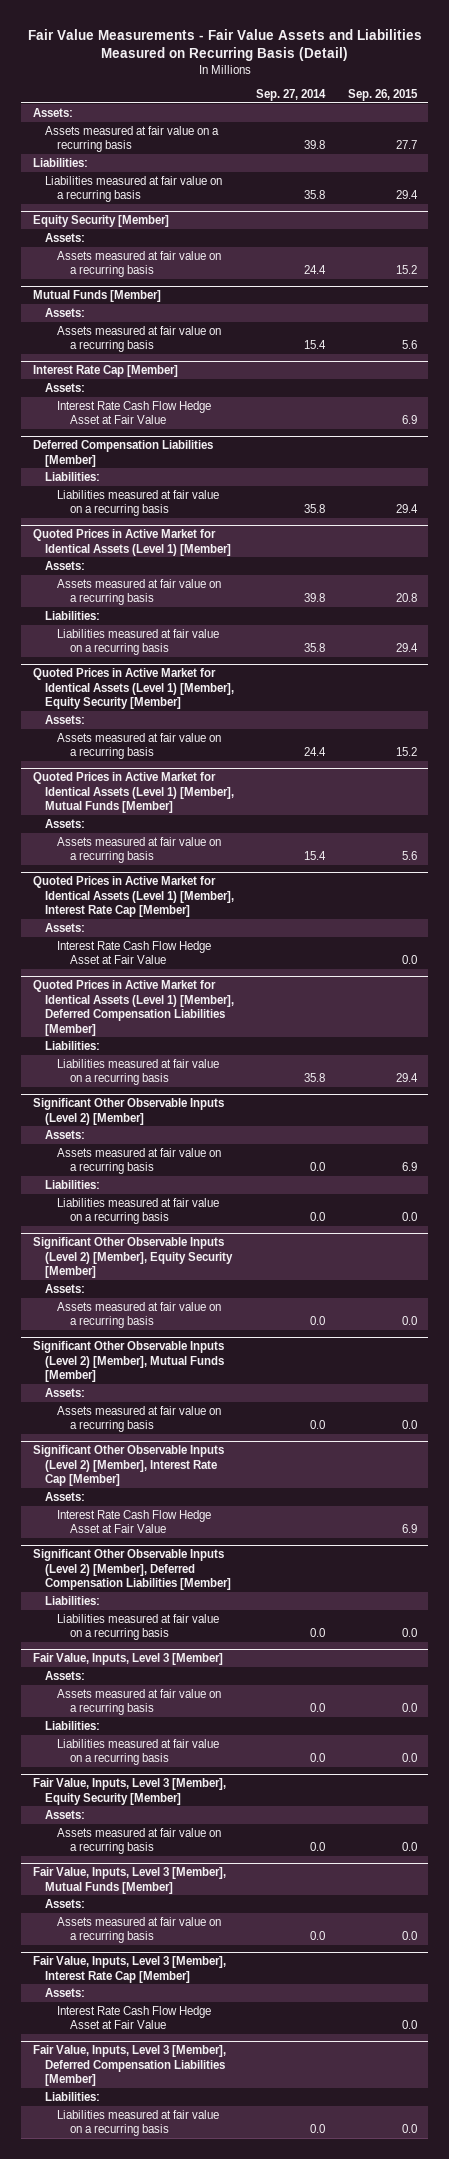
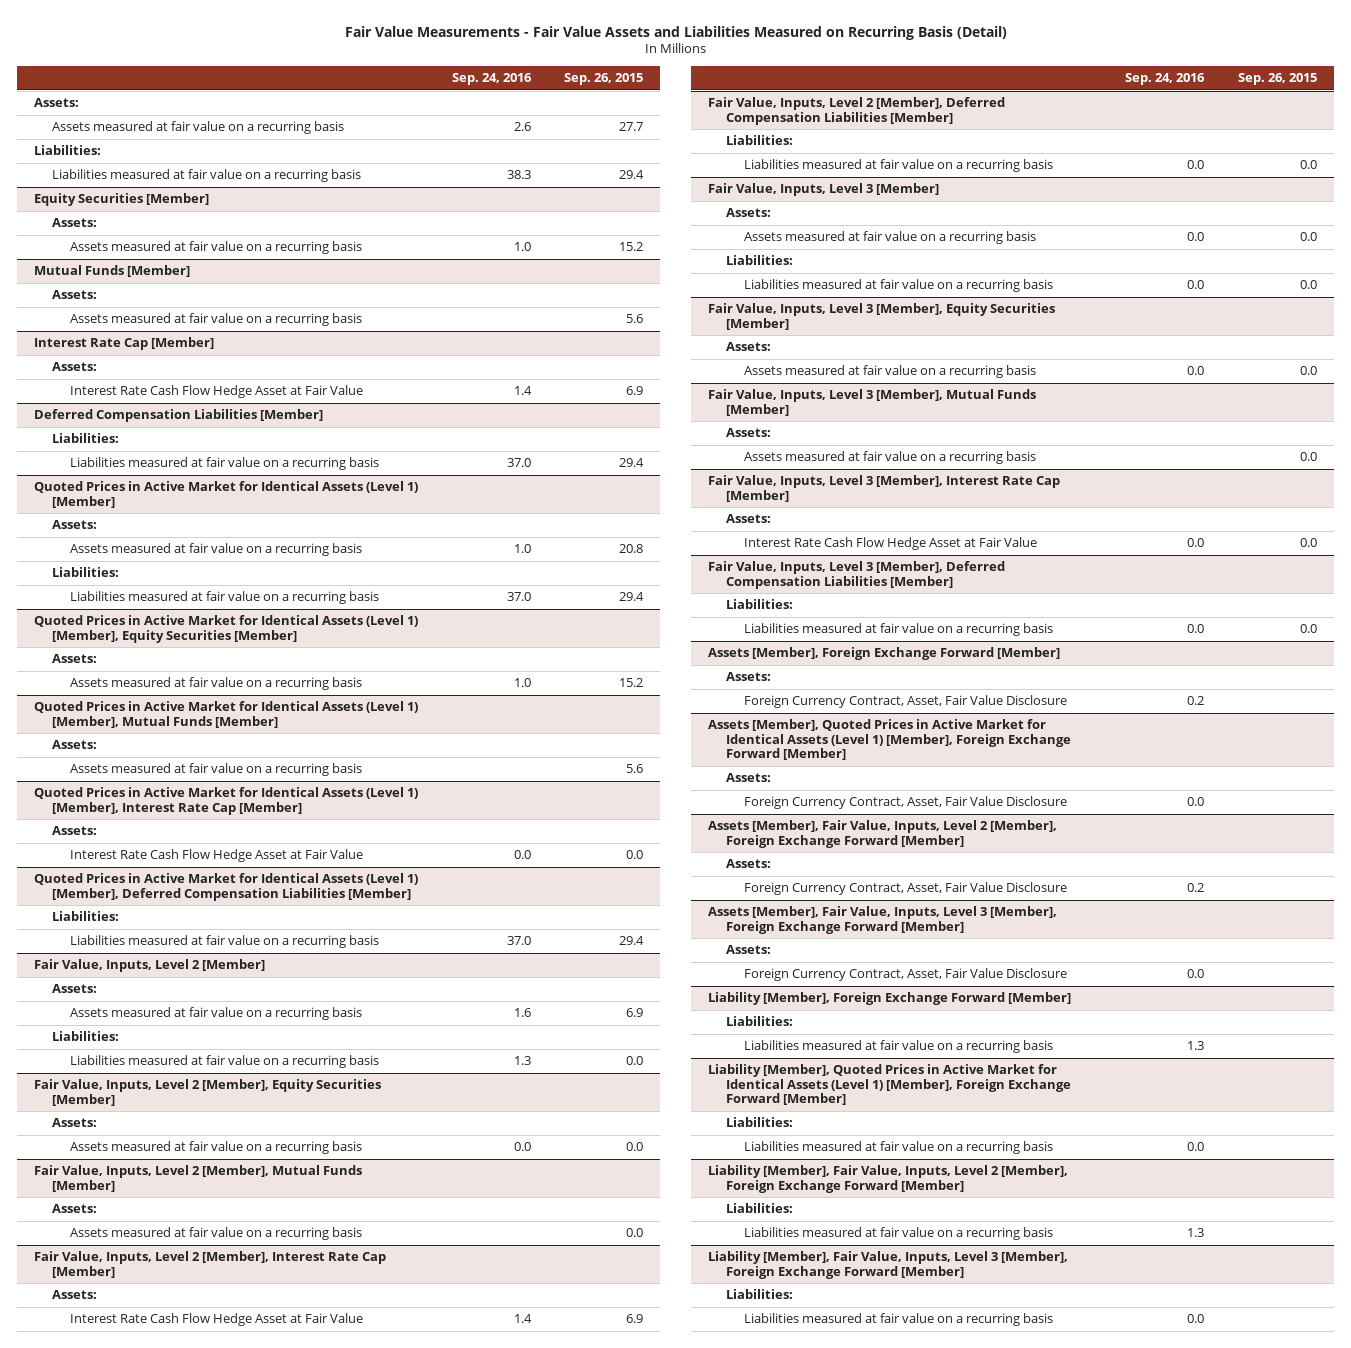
- | Sep. 27, 2014 | Sep. 26, 2015
+ | Sep. 24, 2016 | Sep. 26, 2015
- Equity Security [Member]
+ Equity Securities [Member]
- Quoted Prices in Active Market for Identical Assets (Level 1) [Member], Equity Security [Member]
+ Quoted Prices in Active Market for Identical Assets (Level 1) [Member], Equity Securities [Member]
- Significant Other Observable Inputs (Level 2) [Member]
+ Fair Value, Inputs, Level 2 [Member]
- Significant Other Observable Inputs (Level 2) [Member], Equity Security [Member]
+ Fair Value, Inputs, Level 2 [Member], Equity Securities [Member]
- Significant Other Observable Inputs (Level 2) [Member], Mutual Funds [Member]
+ Fair Value, Inputs, Level 2 [Member], Mutual Funds [Member]
- Significant Other Observable Inputs (Level 2) [Member], Interest Rate Cap [Member]
+ Fair Value, Inputs, Level 2 [Member], Interest Rate Cap [Member]
- Significant Other Observable Inputs (Level 2) [Member], Deferred Compensation Liabilities [Member]
+ Fair Value, Inputs, Level 2 [Member], Deferred Compensation Liabilities [Member]
- Fair Value, Inputs, Level 3 [Member], Equity Security [Member]
+ Fair Value, Inputs, Level 3 [Member], Equity Securities [Member]
+ Assets [Member], Foreign Exchange Forward [Member]
+ Assets:
+ Foreign Currency Contract, Asset, Fair Value Disclosure | 0.2 |
+ Assets [Member], Quoted Prices in Active Market for Identical Assets (Level 1) [Member], Foreign Exchange Forward [Member]
+ Assets:
+ Foreign Currency Contract, Asset, Fair Value Disclosure | 0.0 |
+ Assets [Member], Fair Value, Inputs, Level 2 [Member], Foreign Exchange Forward [Member]
+ Assets:
+ Foreign Currency Contract, Asset, Fair Value Disclosure | 0.2 |
+ Assets [Member], Fair Value, Inputs, Level 3 [Member], Foreign Exchange Forward [Member]
+ Assets:
+ Foreign Currency Contract, Asset, Fair Value Disclosure | 0.0 |
+ Liability [Member], Foreign Exchange Forward [Member]
+ Liabilities:
+ Liabilities measured at fair value on a recurring basis | 1.3 |
+ Liability [Member], Quoted Prices in Active Market for Identical Assets (Level 1) [Member], Foreign Exchange Forward [Member]
+ Liabilities:
+ Liabilities measured at fair value on a recurring basis | 0.0 |
+ Liability [Member], Fair Value, Inputs, Level 2 [Member], Foreign Exchange Forward [Member]
+ Liabilities:
+ Liabilities measured at fair value on a recurring basis | 1.3 |
+ Liability [Member], Fair Value, Inputs, Level 3 [Member], Foreign Exchange Forward [Member]
+ Liabilities:
+ Liabilities measured at fair value on a recurring basis | 0.0 |

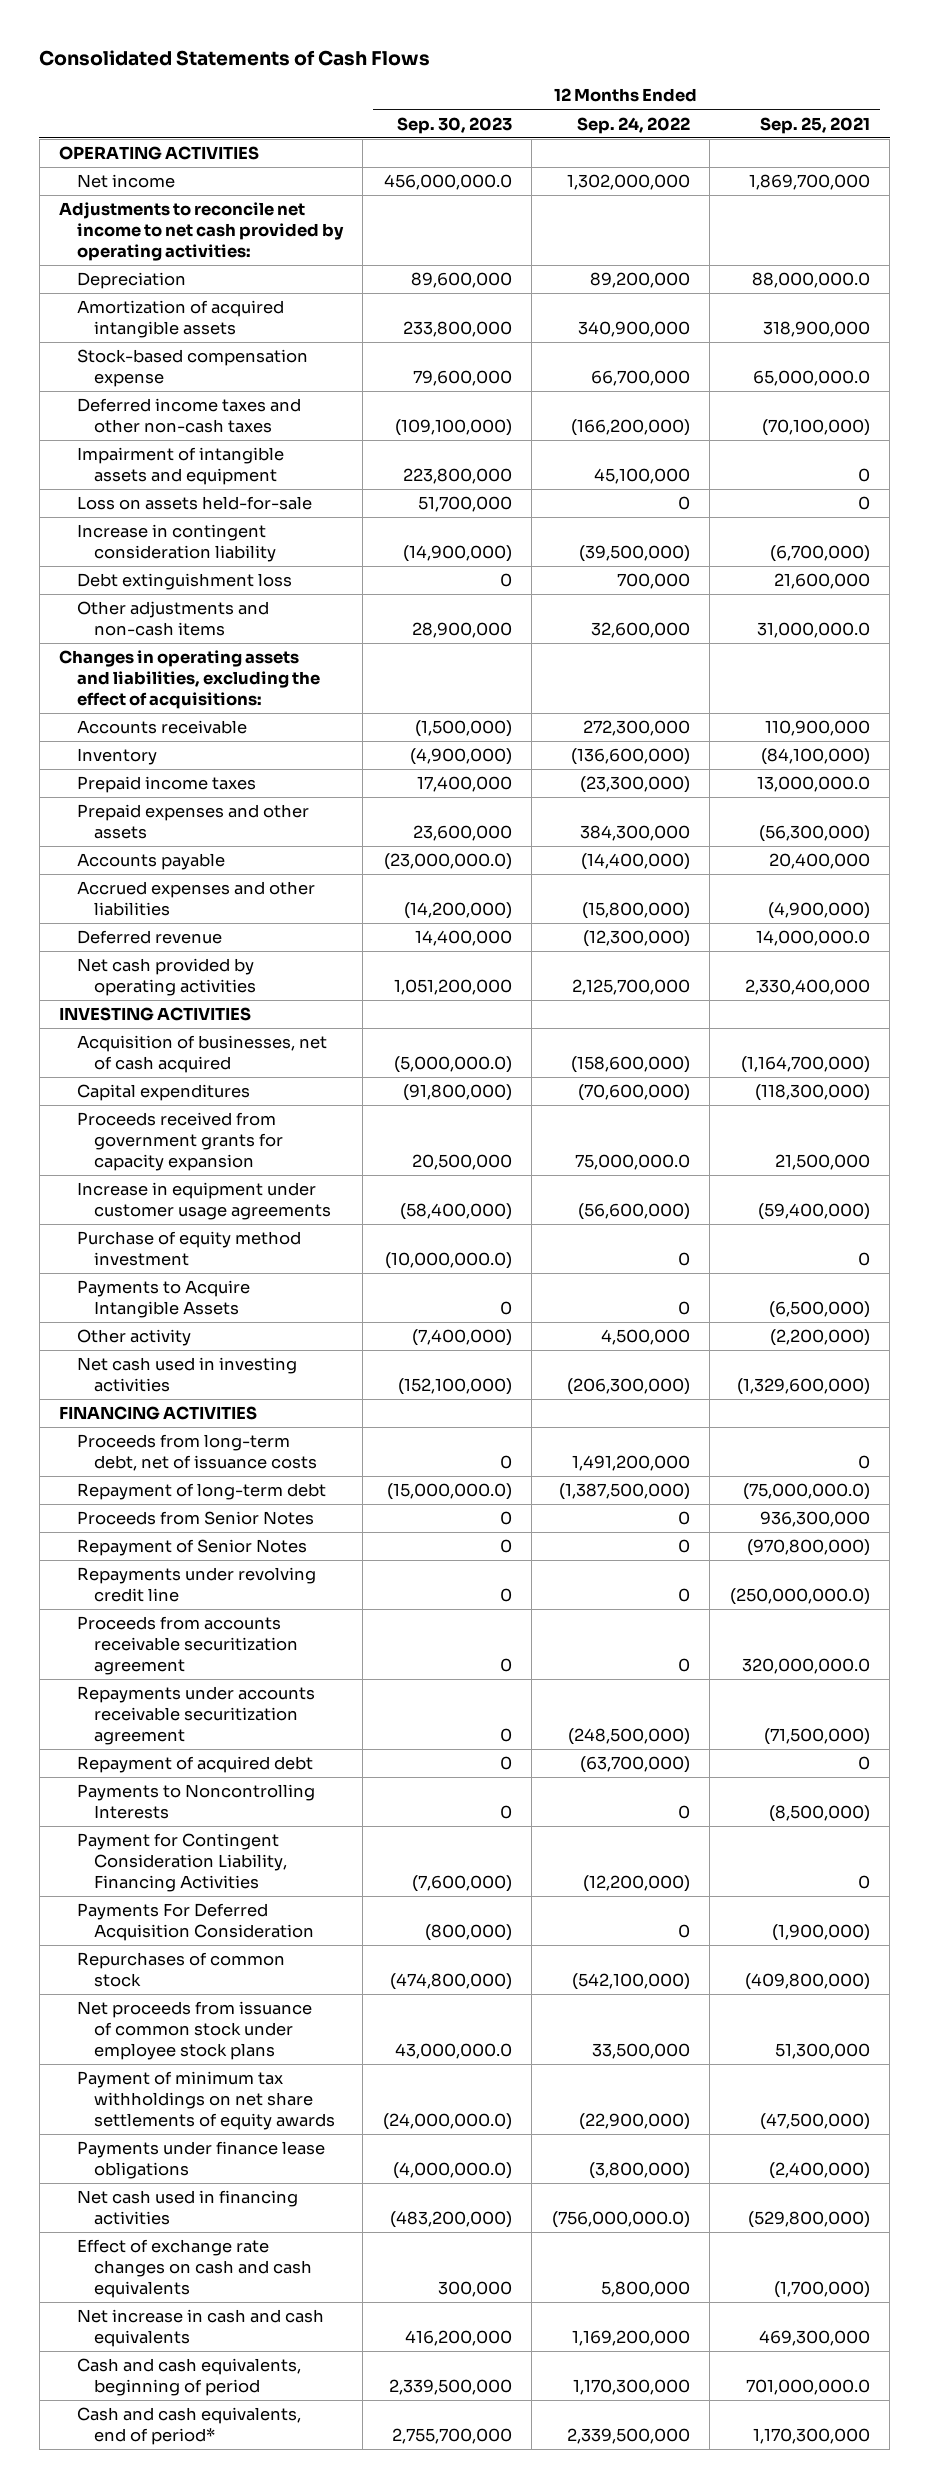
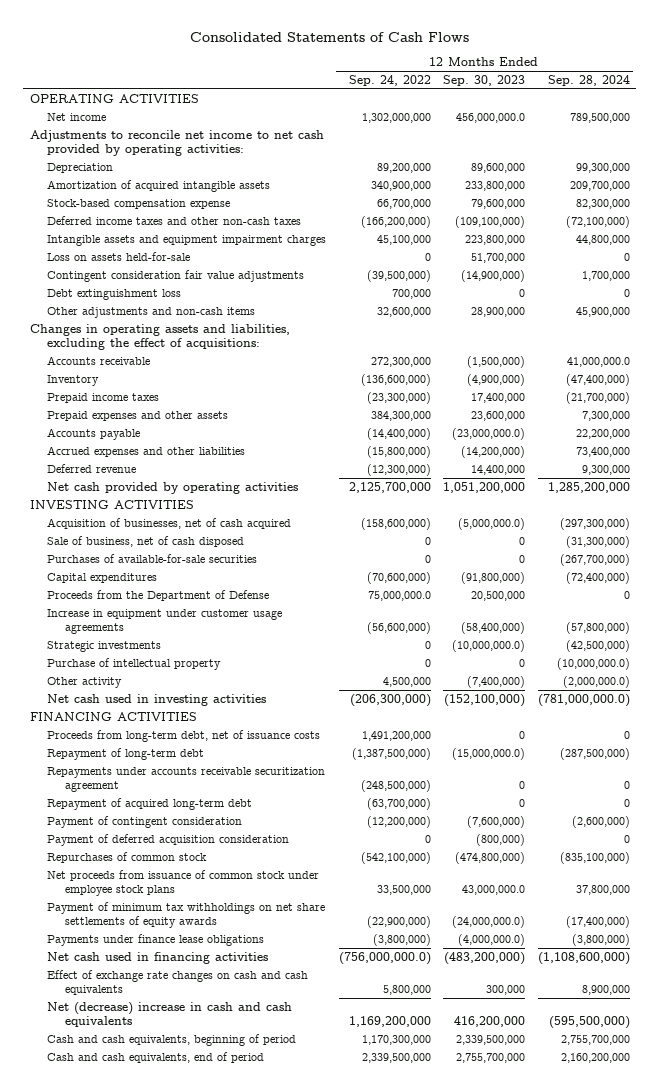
- | 12 Months Ended Sep. 30, 2023 | 12 Months Ended Sep. 24, 2022 | 12 Months Ended Sep. 25, 2021
+ | 12 Months Ended Sep. 24, 2022 | 12 Months Ended Sep. 30, 2023 | 12 Months Ended Sep. 28, 2024
- Impairment of intangible assets and equipment | 223,800,000 | 45,100,000 | 0
+ Intangible assets and equipment impairment charges | 45,100,000 | 223,800,000 | 44,800,000
- Increase in contingent consideration liability | (14,900,000) | (39,500,000) | (6,700,000)
+ Contingent consideration fair value adjustments | (39,500,000) | (14,900,000) | 1,700,000
+ Sale of business, net of cash disposed | 0 | 0 | (31,300,000)
+ Purchases of available-for-sale securities | 0 | 0 | (267,700,000)
- Proceeds received from government grants for capacity expansion | 20,500,000 | 75,000,000.0 | 21,500,000
+ Proceeds from the Department of Defense | 75,000,000.0 | 20,500,000 | 0
- Purchase of equity method investment | (10,000,000.0) | 0 | 0
- Payments to Acquire Intangible Assets | 0 | 0 | (6,500,000)
+ Strategic investments | 0 | (10,000,000.0) | (42,500,000)
+ Purchase of intellectual property | 0 | 0 | (10,000,000.0)
- Proceeds from Senior Notes | 0 | 0 | 936,300,000
- Repayment of Senior Notes | 0 | 0 | (970,800,000)
- Repayments under revolving credit line | 0 | 0 | (250,000,000.0)
- Proceeds from accounts receivable securitization agreement | 0 | 0 | 320,000,000.0
- Repayment of acquired debt | 0 | (63,700,000) | 0
- Payments to Noncontrolling Interests | 0 | 0 | (8,500,000)
- Payment for Contingent Consideration Liability, Financing Activities | (7,600,000) | (12,200,000) | 0
- Payments For Deferred Acquisition Consideration | (800,000) | 0 | (1,900,000)
+ Repayment of acquired long-term debt | (63,700,000) | 0 | 0
+ Payment of contingent consideration | (12,200,000) | (7,600,000) | (2,600,000)
+ Payment of deferred acquisition consideration | 0 | (800,000) | 0
- Net increase in cash and cash equivalents | 416,200,000 | 1,169,200,000 | 469,300,000
+ Net (decrease) increase in cash and cash equivalents | 1,169,200,000 | 416,200,000 | (595,500,000)
- Cash and cash equivalents, end of period* | 2,755,700,000 | 2,339,500,000 | 1,170,300,000
+ Cash and cash equivalents, end of period | 2,339,500,000 | 2,755,700,000 | 2,160,200,000

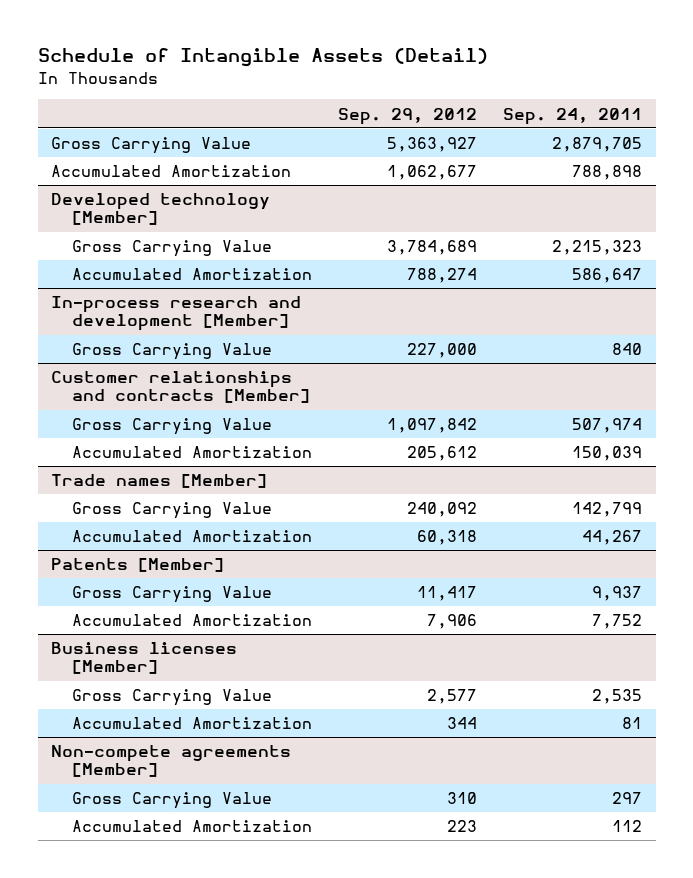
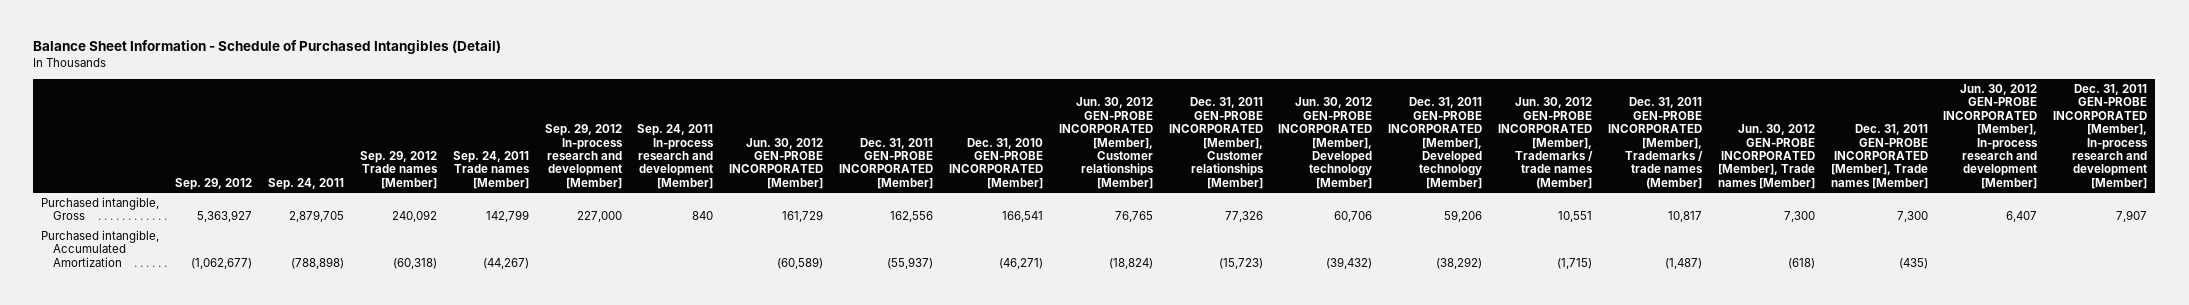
- Schedule of Intangible Assets (Detail)
+ Balance Sheet Information - Schedule of Purchased Intangibles (Detail)
- | Sep. 29, 2012 | Sep. 24, 2011
+ | Sep. 29, 2012 | Sep. 24, 2011 | Sep. 29, 2012 Trade names [Member] | Sep. 24, 2011 Trade names [Member] | Sep. 29, 2012 In-process research and development [Member] | Sep. 24, 2011 In-process research and development [Member] | Jun. 30, 2012 GEN-PROBE INCORPORATED [Member] | Dec. 31, 2011 GEN-PROBE INCORPORATED [Member] | Dec. 31, 2010 GEN-PROBE INCORPORATED [Member] | Jun. 30, 2012 GEN-PROBE INCORPORATED [Member], Customer relationships [Member] | Dec. 31, 2011 GEN-PROBE INCORPORATED [Member], Customer relationships [Member] | Jun. 30, 2012 GEN-PROBE INCORPORATED [Member], Developed technology [Member] | Dec. 31, 2011 GEN-PROBE INCORPORATED [Member], Developed technology [Member] | Jun. 30, 2012 GEN-PROBE INCORPORATED [Member], Trademarks / trade names (Member] | Dec. 31, 2011 GEN-PROBE INCORPORATED [Member], Trademarks / trade names (Member] | Jun. 30, 2012 GEN-PROBE INCORPORATED [Member], Trade names [Member] | Dec. 31, 2011 GEN-PROBE INCORPORATED [Member], Trade names [Member] | Jun. 30, 2012 GEN-PROBE INCORPORATED [Member], In-process research and development [Member] | Dec. 31, 2011 GEN-PROBE INCORPORATED [Member], In-process research and development [Member]
- Gross Carrying Value | 5,363,927 | 2,879,705
- Accumulated Amortization | 1,062,677 | 788,898
- Developed technology [Member]
- Gross Carrying Value | 3,784,689 | 2,215,323
- Accumulated Amortization | 788,274 | 586,647
- In-process research and development [Member]
- Gross Carrying Value | 227,000 | 840
- Customer relationships and contracts [Member]
- Gross Carrying Value | 1,097,842 | 507,974
- Accumulated Amortization | 205,612 | 150,039
- Trade names [Member]
- Gross Carrying Value | 240,092 | 142,799
- Accumulated Amortization | 60,318 | 44,267
- Patents [Member]
- Gross Carrying Value | 11,417 | 9,937
- Accumulated Amortization | 7,906 | 7,752
- Business licenses [Member]
- Gross Carrying Value | 2,577 | 2,535
- Accumulated Amortization | 344 | 81
- Non-compete agreements [Member]
- Gross Carrying Value | 310 | 297
- Accumulated Amortization | 223 | 112
+ Purchased intangible, Gross | 5,363,927 | 2,879,705 | 240,092 | 142,799 | 227,000 | 840 | 161,729 | 162,556 | 166,541 | 76,765 | 77,326 | 60,706 | 59,206 | 10,551 | 10,817 | 7,300 | 7,300 | 6,407 | 7,907
+ Purchased intangible, Accumulated Amortization | (1,062,677) | (788,898) | (60,318) | (44,267) | | | (60,589) | (55,937) | (46,271) | (18,824) | (15,723) | (39,432) | (38,292) | (1,715) | (1,487) | (618) | (435) | |

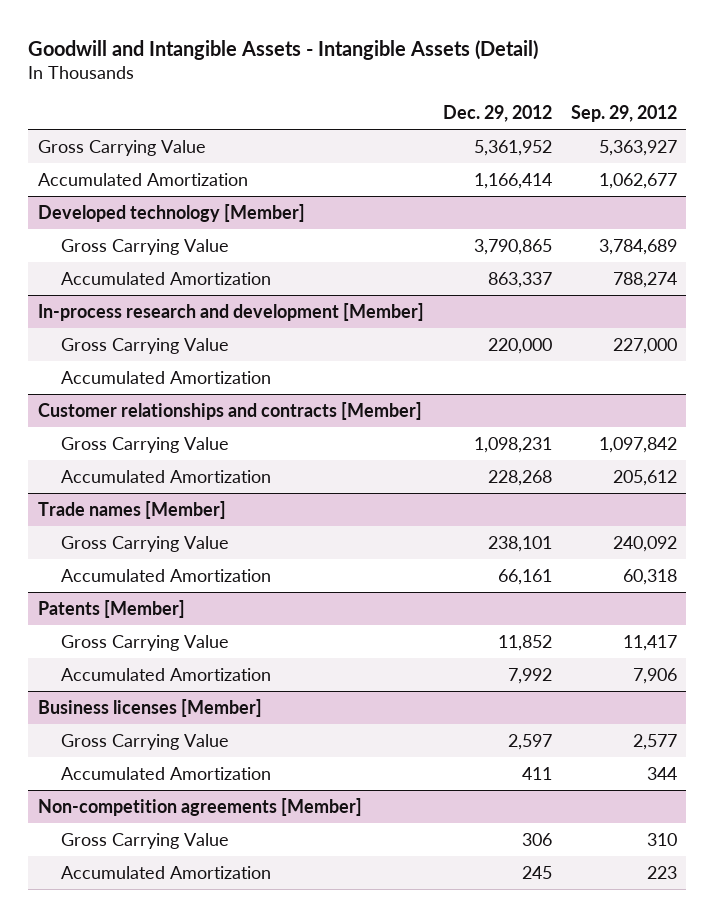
- Balance Sheet Information - Schedule of Purchased Intangibles (Detail)
+ Goodwill and Intangible Assets - Intangible Assets (Detail)
- | Sep. 29, 2012 | Sep. 24, 2011 | Sep. 29, 2012 Trade names [Member] | Sep. 24, 2011 Trade names [Member] | Sep. 29, 2012 In-process research and development [Member] | Sep. 24, 2011 In-process research and development [Member] | Jun. 30, 2012 GEN-PROBE INCORPORATED [Member] | Dec. 31, 2011 GEN-PROBE INCORPORATED [Member] | Dec. 31, 2010 GEN-PROBE INCORPORATED [Member] | Jun. 30, 2012 GEN-PROBE INCORPORATED [Member], Customer relationships [Member] | Dec. 31, 2011 GEN-PROBE INCORPORATED [Member], Customer relationships [Member] | Jun. 30, 2012 GEN-PROBE INCORPORATED [Member], Developed technology [Member] | Dec. 31, 2011 GEN-PROBE INCORPORATED [Member], Developed technology [Member] | Jun. 30, 2012 GEN-PROBE INCORPORATED [Member], Trademarks / trade names (Member] | Dec. 31, 2011 GEN-PROBE INCORPORATED [Member], Trademarks / trade names (Member] | Jun. 30, 2012 GEN-PROBE INCORPORATED [Member], Trade names [Member] | Dec. 31, 2011 GEN-PROBE INCORPORATED [Member], Trade names [Member] | Jun. 30, 2012 GEN-PROBE INCORPORATED [Member], In-process research and development [Member] | Dec. 31, 2011 GEN-PROBE INCORPORATED [Member], In-process research and development [Member]
+ | Dec. 29, 2012 | Sep. 29, 2012
- Purchased intangible, Gross | 5,363,927 | 2,879,705 | 240,092 | 142,799 | 227,000 | 840 | 161,729 | 162,556 | 166,541 | 76,765 | 77,326 | 60,706 | 59,206 | 10,551 | 10,817 | 7,300 | 7,300 | 6,407 | 7,907
- Purchased intangible, Accumulated Amortization | (1,062,677) | (788,898) | (60,318) | (44,267) | | | (60,589) | (55,937) | (46,271) | (18,824) | (15,723) | (39,432) | (38,292) | (1,715) | (1,487) | (618) | (435) | |
+ Gross Carrying Value | 5,361,952 | 5,363,927
+ Accumulated Amortization | 1,166,414 | 1,062,677
+ Developed technology [Member]
+ Gross Carrying Value | 3,790,865 | 3,784,689
+ Accumulated Amortization | 863,337 | 788,274
+ In-process research and development [Member]
+ Gross Carrying Value | 220,000 | 227,000
+ Accumulated Amortization
+ Customer relationships and contracts [Member]
+ Gross Carrying Value | 1,098,231 | 1,097,842
+ Accumulated Amortization | 228,268 | 205,612
+ Trade names [Member]
+ Gross Carrying Value | 238,101 | 240,092
+ Accumulated Amortization | 66,161 | 60,318
+ Patents [Member]
+ Gross Carrying Value | 11,852 | 11,417
+ Accumulated Amortization | 7,992 | 7,906
+ Business licenses [Member]
+ Gross Carrying Value | 2,597 | 2,577
+ Accumulated Amortization | 411 | 344
+ Non-competition agreements [Member]
+ Gross Carrying Value | 306 | 310
+ Accumulated Amortization | 245 | 223

